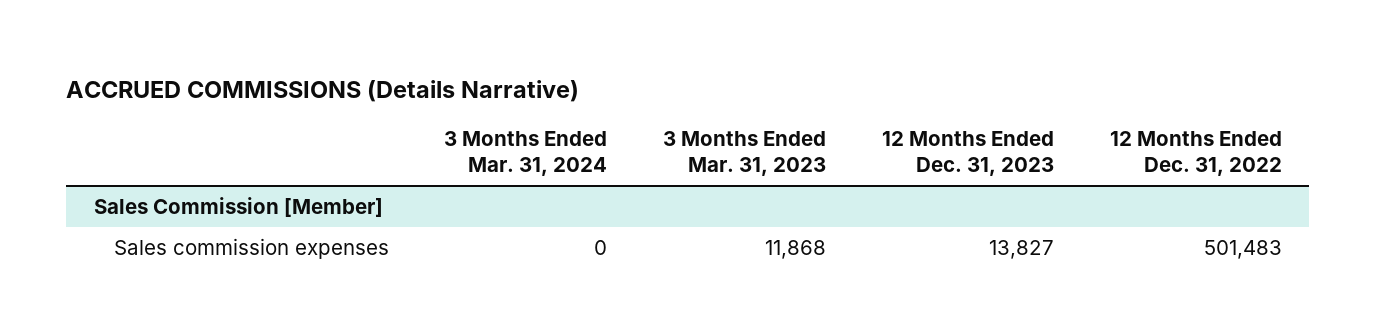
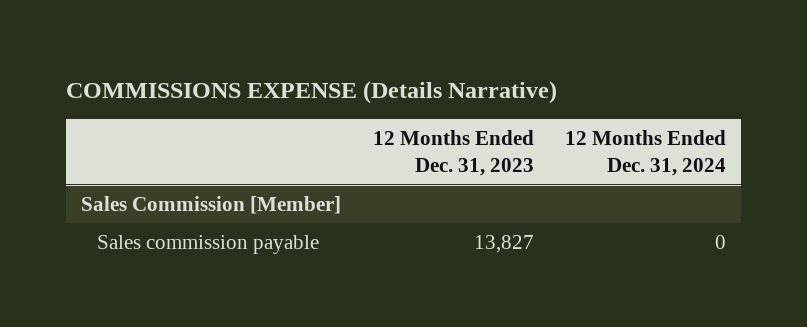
- ACCRUED COMMISSIONS (Details Narrative)
+ COMMISSIONS EXPENSE (Details Narrative)
- | 3 Months Ended Mar. 31, 2024 | 3 Months Ended Mar. 31, 2023 | 12 Months Ended Dec. 31, 2023 | 12 Months Ended Dec. 31, 2022
+ | 12 Months Ended Dec. 31, 2023 | 12 Months Ended Dec. 31, 2024
@ Sales Commission [Member]
- Sales commission expenses | 0 | 11,868 | 13,827 | 501,483
+ Sales commission payable | 13,827 | 0

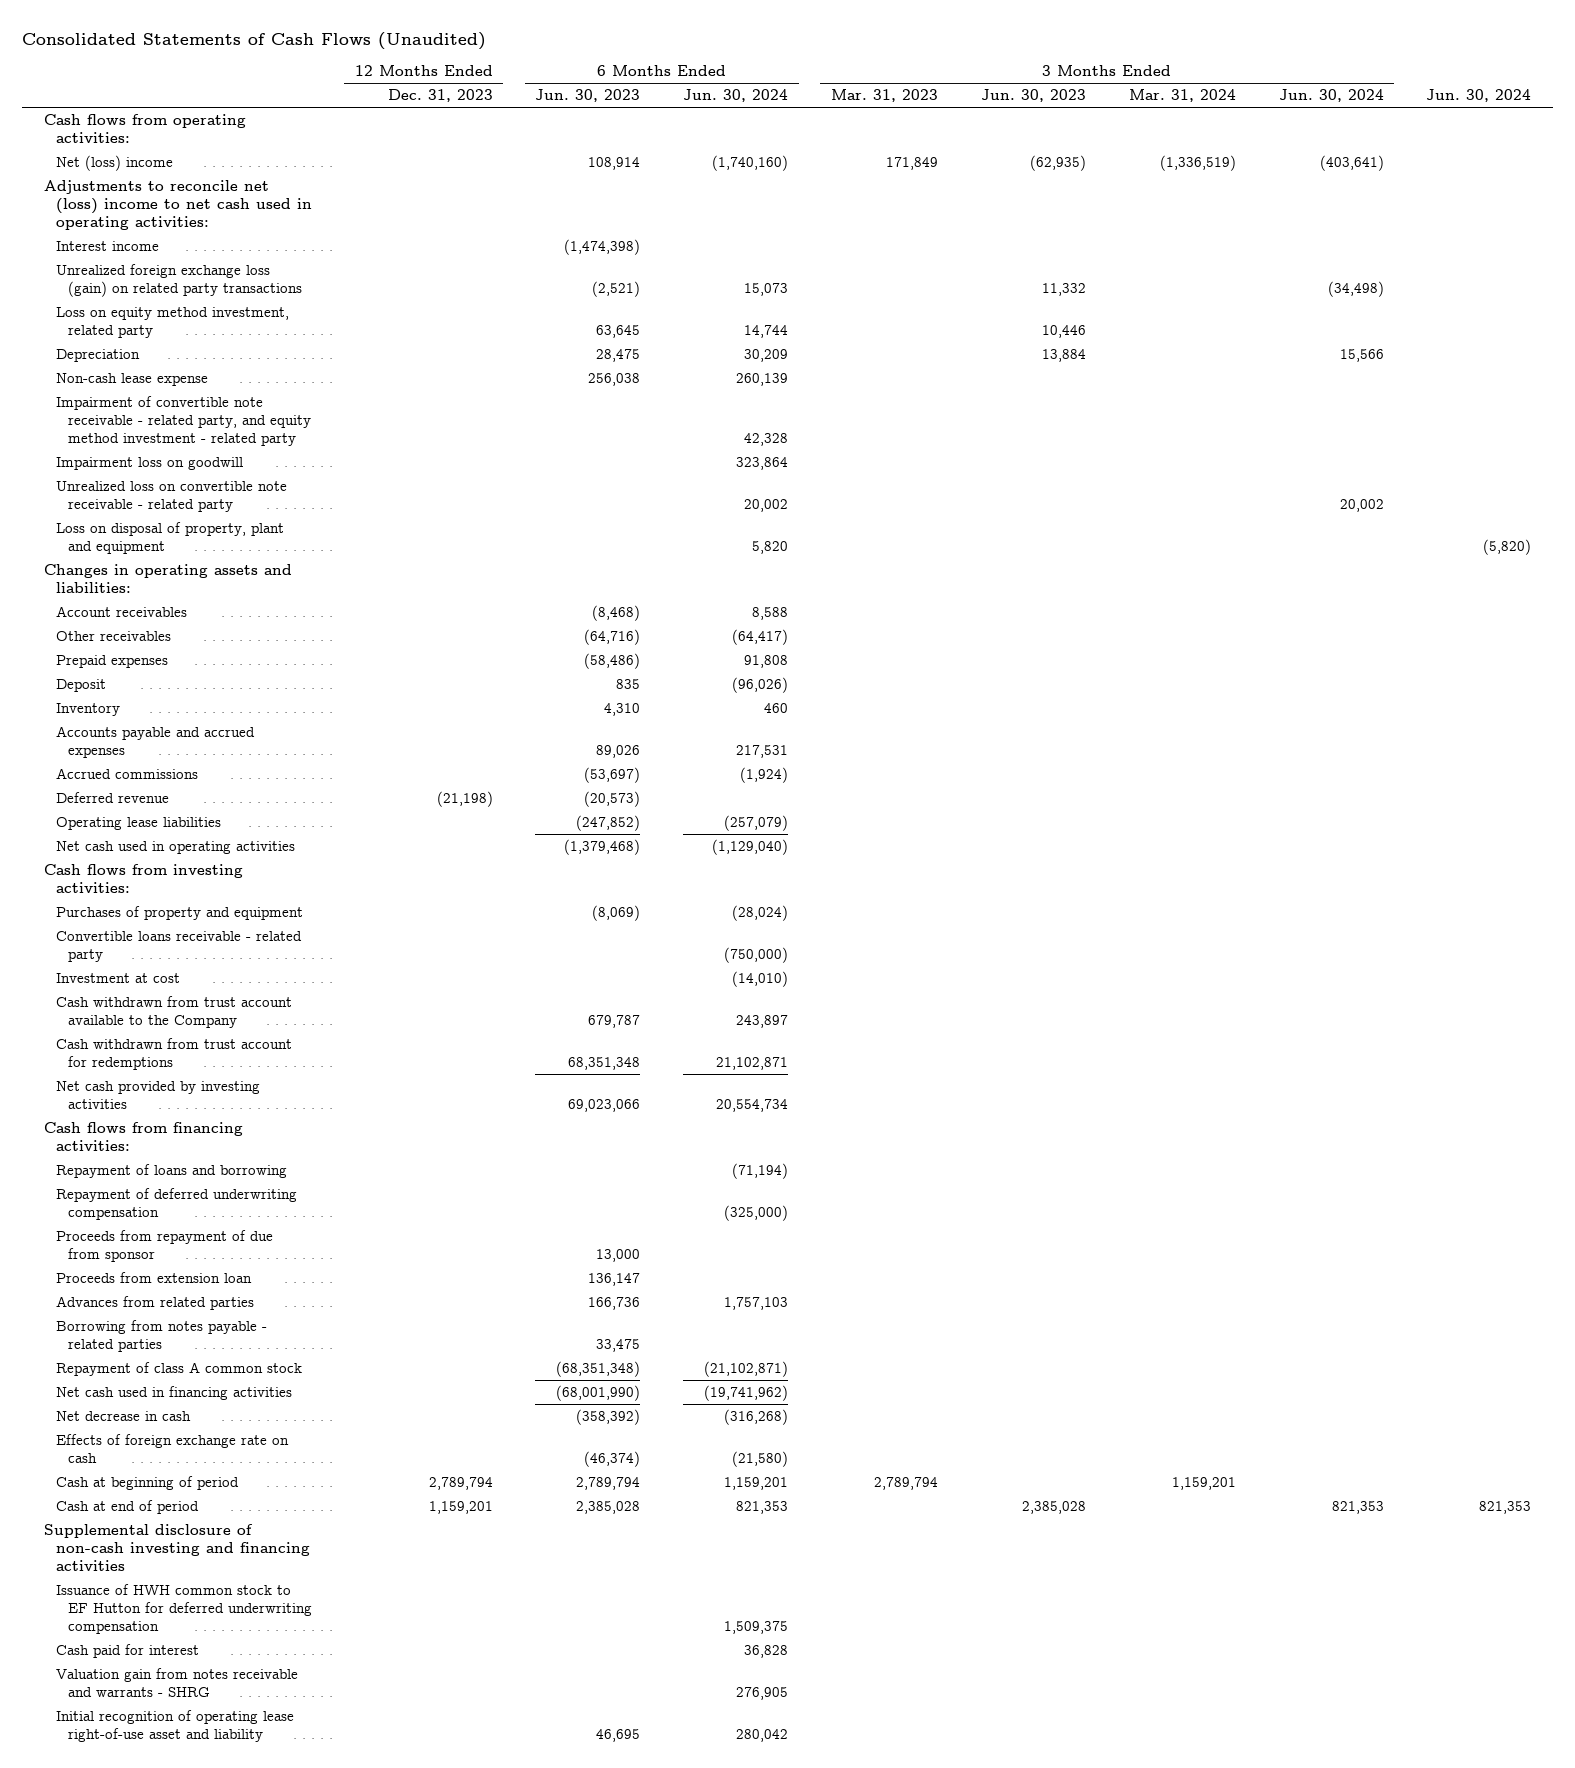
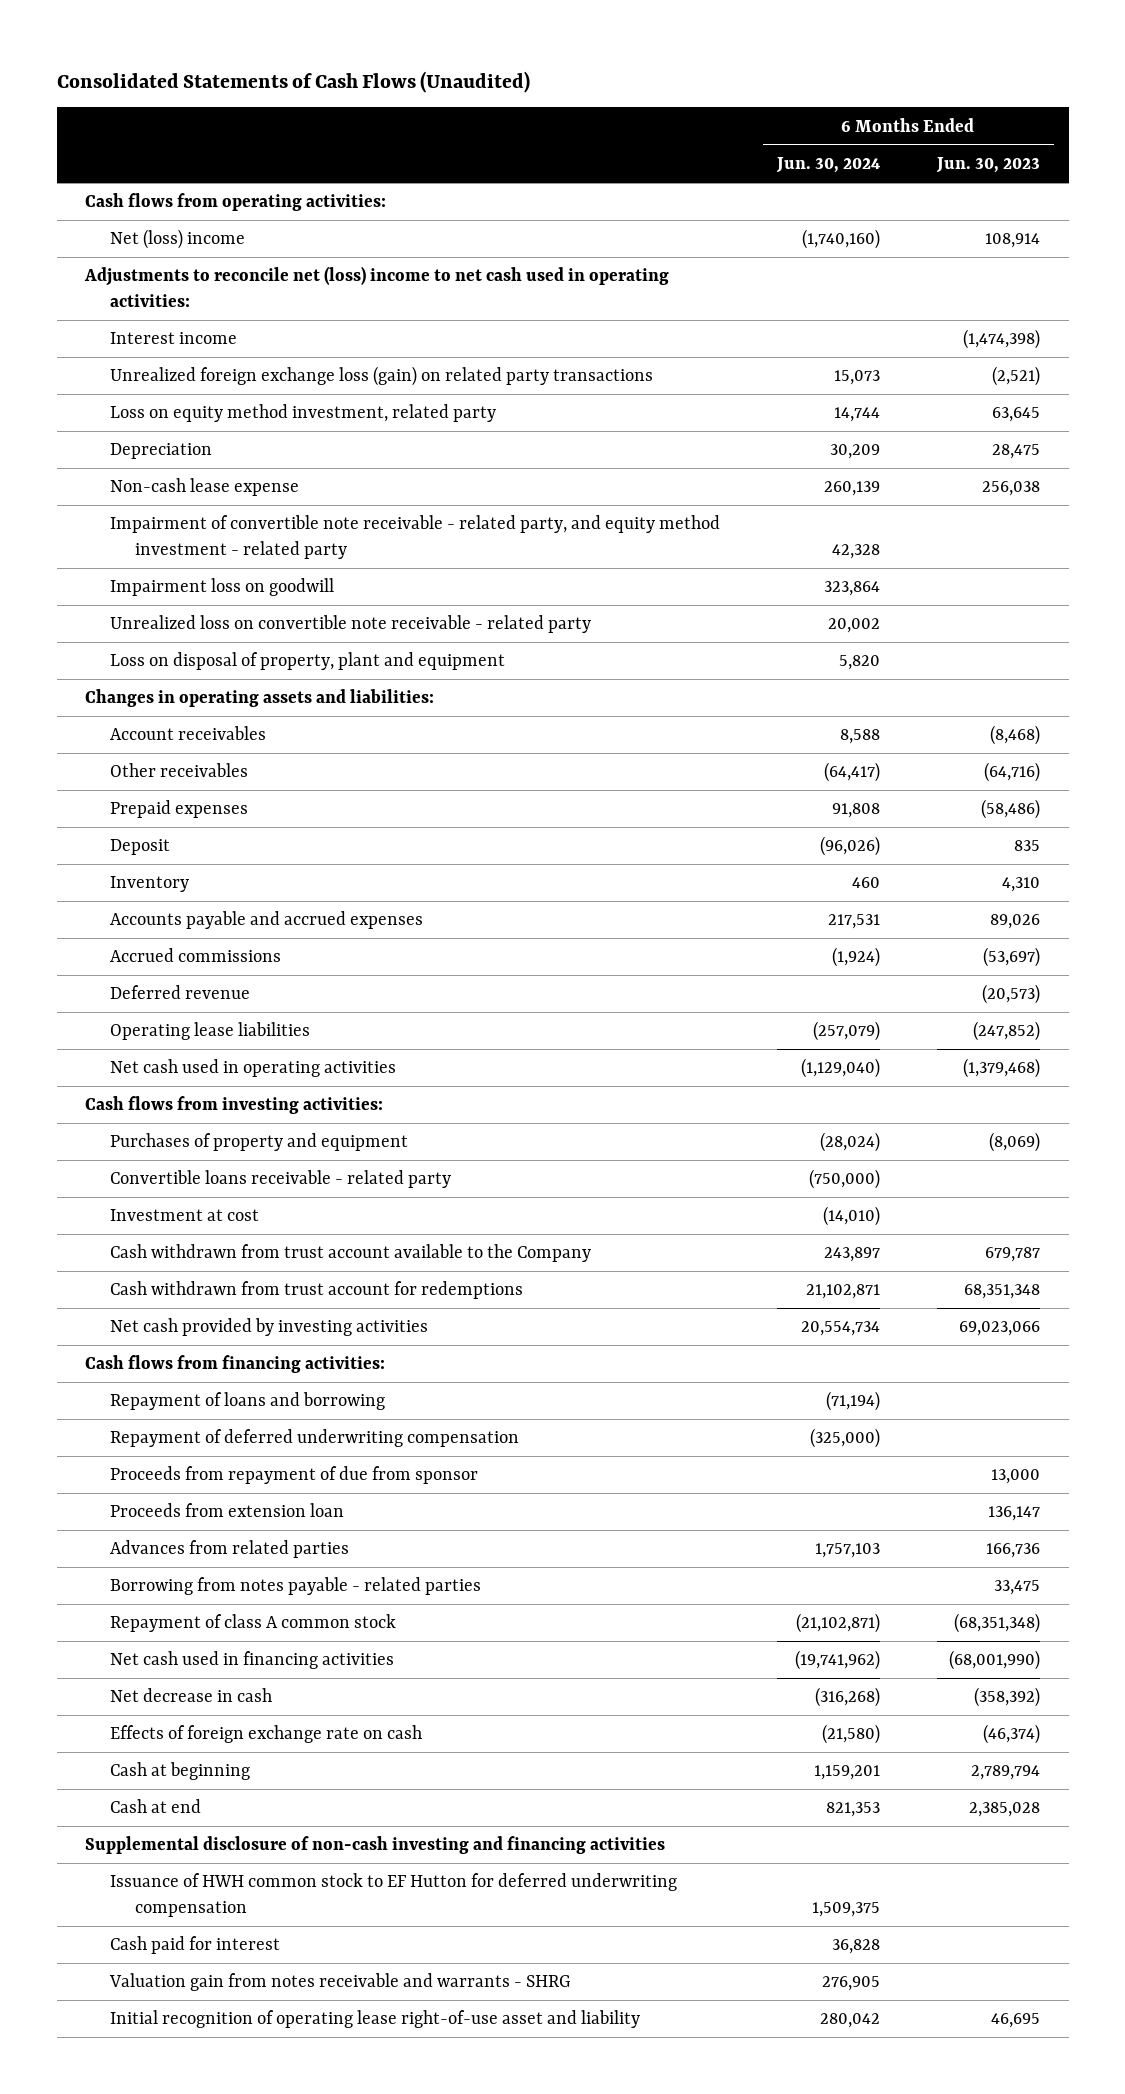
- | 12 Months Ended Dec. 31, 2023 | 6 Months Ended Jun. 30, 2023 | 6 Months Ended Jun. 30, 2024 | 3 Months Ended Mar. 31, 2023 | 3 Months Ended Jun. 30, 2023 | 3 Months Ended Mar. 31, 2024 | 3 Months Ended Jun. 30, 2024 | Jun. 30, 2024
+ | 6 Months Ended Jun. 30, 2024 | 6 Months Ended Jun. 30, 2023
- Cash at beginning of period | 2,789,794 | 2,789,794 | 1,159,201 | 2,789,794 | | 1,159,201 | |
- Cash at end of period | 1,159,201 | 2,385,028 | 821,353 | | 2,385,028 | | 821,353 | 821,353
+ Cash at beginning | 1,159,201 | 2,789,794
+ Cash at end | 821,353 | 2,385,028

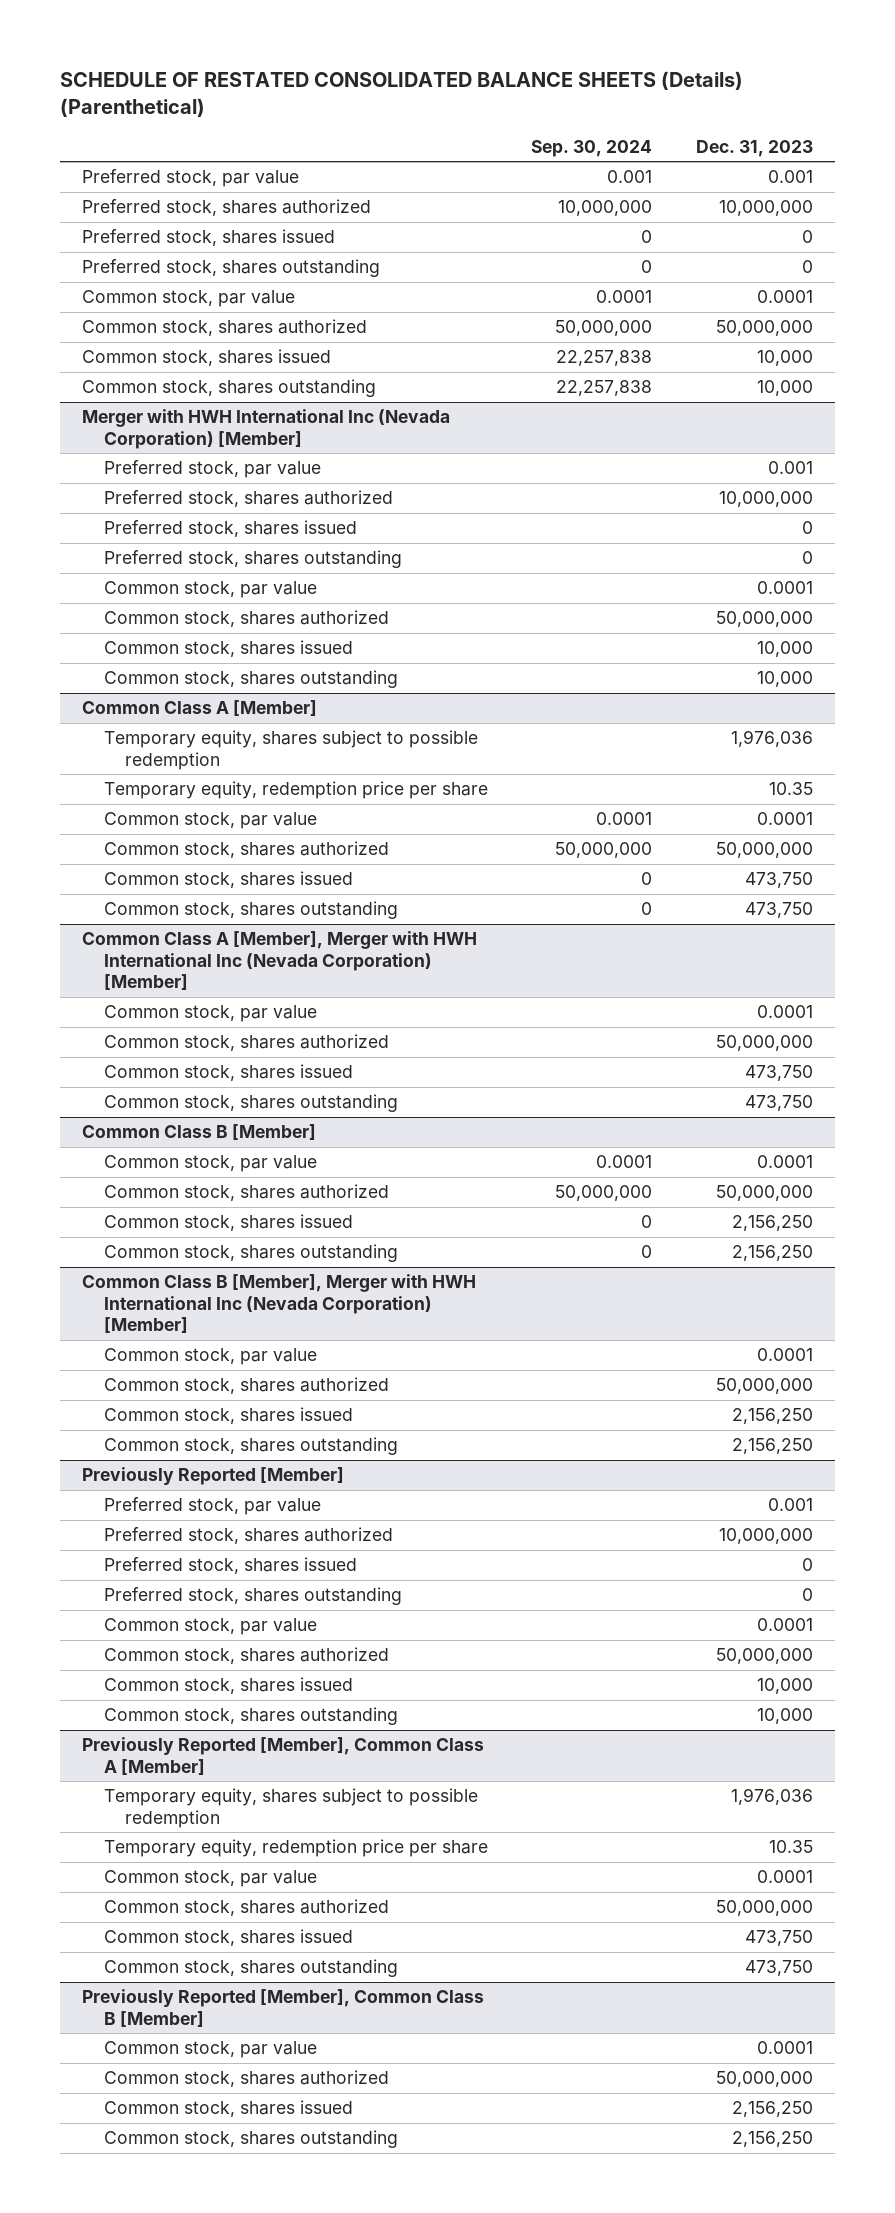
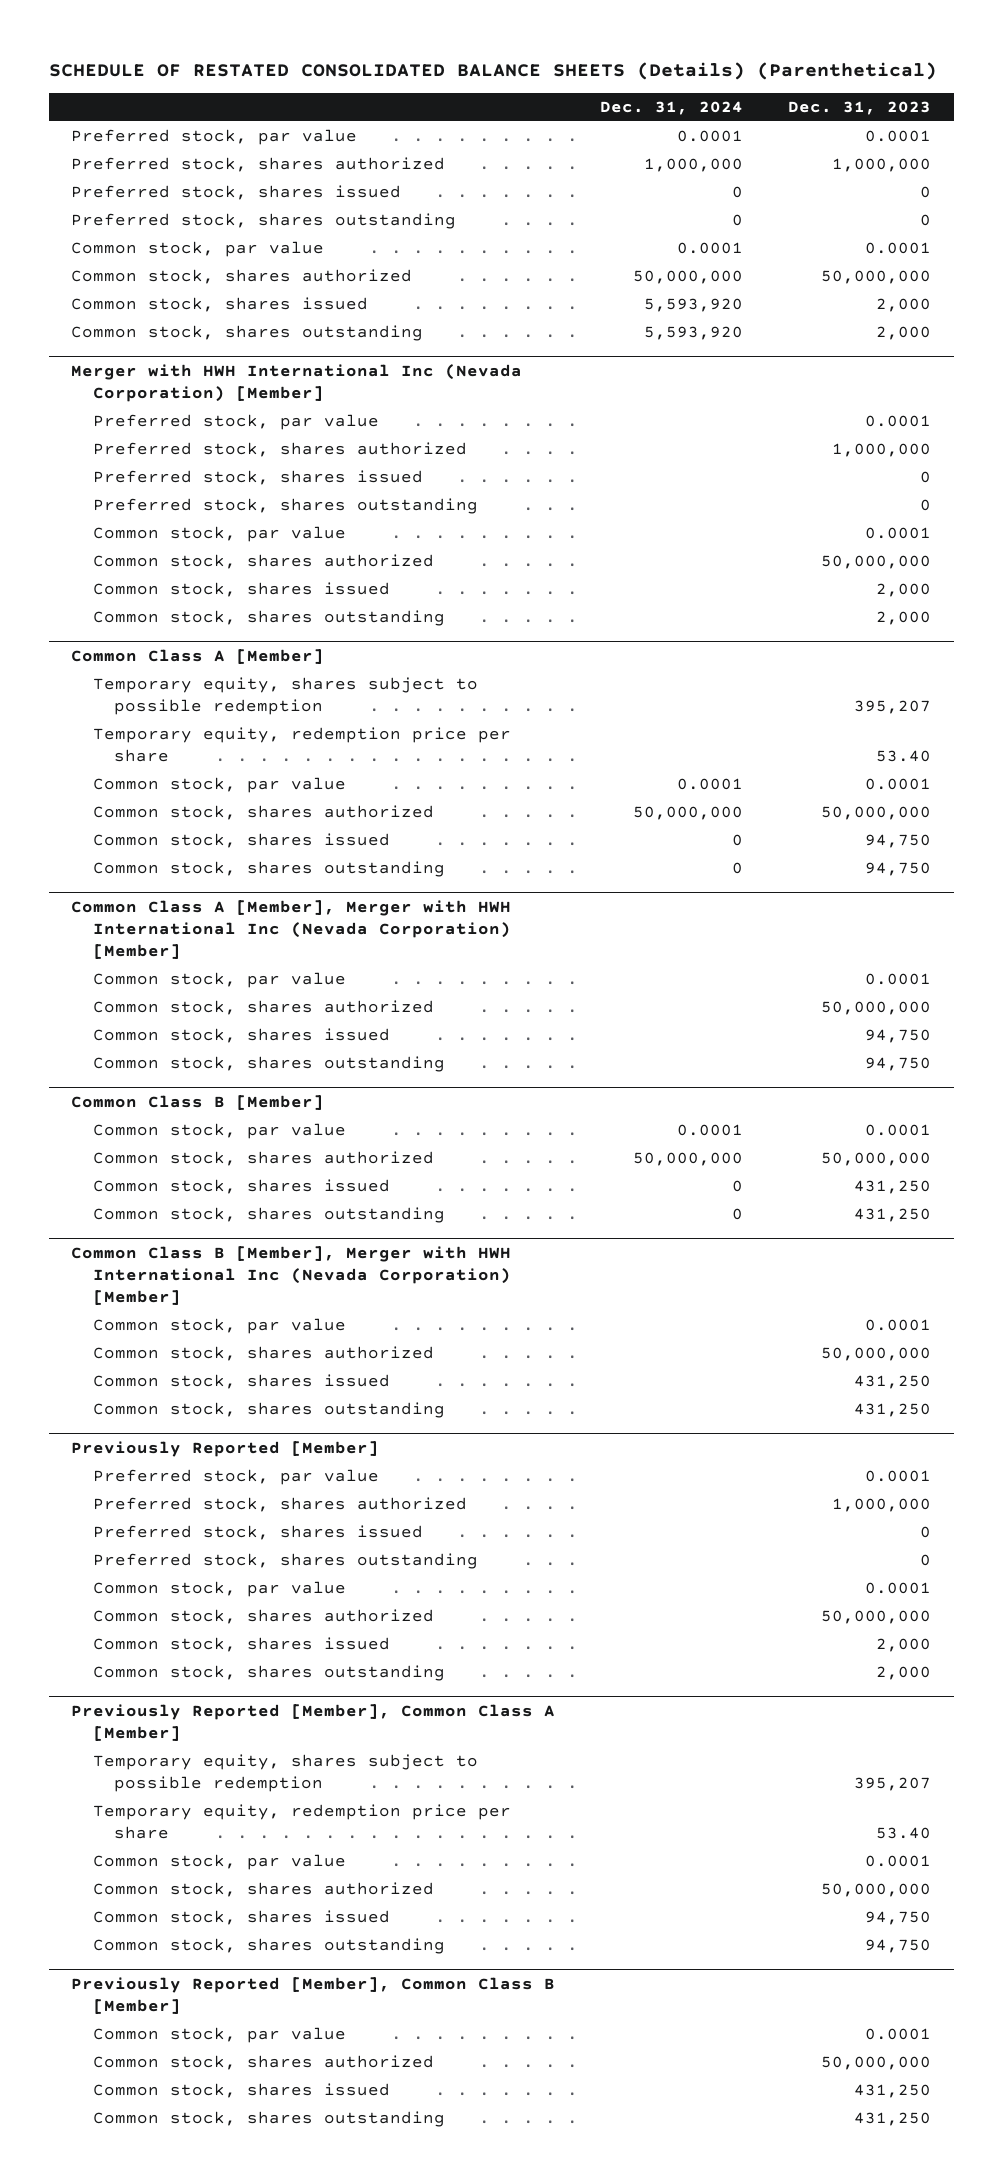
- | Sep. 30, 2024 | Dec. 31, 2023
+ | Dec. 31, 2024 | Dec. 31, 2023
- Preferred stock, par value | 0.001 | 0.001
- Preferred stock, shares authorized | 10,000,000 | 10,000,000
+ Preferred stock, par value | 0.0001 | 0.0001
+ Preferred stock, shares authorized | 1,000,000 | 1,000,000
- Common stock, shares issued | 22,257,838 | 10,000
- Common stock, shares outstanding | 22,257,838 | 10,000
+ Common stock, shares issued | 5,593,920 | 2,000
+ Common stock, shares outstanding | 5,593,920 | 2,000
@ Merger with HWH International Inc (Nevada Corporation) [Member]
- Preferred stock, par value | | 0.001
- Preferred stock, shares authorized | | 10,000,000
+ Preferred stock, par value | | 0.0001
+ Preferred stock, shares authorized | | 1,000,000
- Common stock, shares issued | | 10,000
- Common stock, shares outstanding | | 10,000
+ Common stock, shares issued | | 2,000
+ Common stock, shares outstanding | | 2,000
@ Common Class A [Member]
- Temporary equity, shares subject to possible redemption | | 1,976,036
- Temporary equity, redemption price per share | | 10.35
+ Temporary equity, shares subject to possible redemption | | 395,207
+ Temporary equity, redemption price per share | | 53.40
- Common stock, shares issued | 0 | 473,750
- Common stock, shares outstanding | 0 | 473,750
+ Common stock, shares issued | 0 | 94,750
+ Common stock, shares outstanding | 0 | 94,750
@ Common Class A [Member], Merger with HWH International Inc (Nevada Corporation) [Member]
- Common stock, shares issued | | 473,750
- Common stock, shares outstanding | | 473,750
+ Common stock, shares issued | | 94,750
+ Common stock, shares outstanding | | 94,750
@ Common Class B [Member]
- Common stock, shares issued | 0 | 2,156,250
- Common stock, shares outstanding | 0 | 2,156,250
+ Common stock, shares issued | 0 | 431,250
+ Common stock, shares outstanding | 0 | 431,250
@ Common Class B [Member], Merger with HWH International Inc (Nevada Corporation) [Member]
- Common stock, shares issued | | 2,156,250
- Common stock, shares outstanding | | 2,156,250
+ Common stock, shares issued | | 431,250
+ Common stock, shares outstanding | | 431,250
@ Previously Reported [Member]
- Preferred stock, par value | | 0.001
- Preferred stock, shares authorized | | 10,000,000
+ Preferred stock, par value | | 0.0001
+ Preferred stock, shares authorized | | 1,000,000
- Common stock, shares issued | | 10,000
- Common stock, shares outstanding | | 10,000
+ Common stock, shares issued | | 2,000
+ Common stock, shares outstanding | | 2,000
@ Previously Reported [Member], Common Class A [Member]
- Temporary equity, shares subject to possible redemption | | 1,976,036
- Temporary equity, redemption price per share | | 10.35
+ Temporary equity, shares subject to possible redemption | | 395,207
+ Temporary equity, redemption price per share | | 53.40
- Common stock, shares issued | | 473,750
- Common stock, shares outstanding | | 473,750
+ Common stock, shares issued | | 94,750
+ Common stock, shares outstanding | | 94,750
@ Previously Reported [Member], Common Class B [Member]
- Common stock, shares issued | | 2,156,250
- Common stock, shares outstanding | | 2,156,250
+ Common stock, shares issued | | 431,250
+ Common stock, shares outstanding | | 431,250

